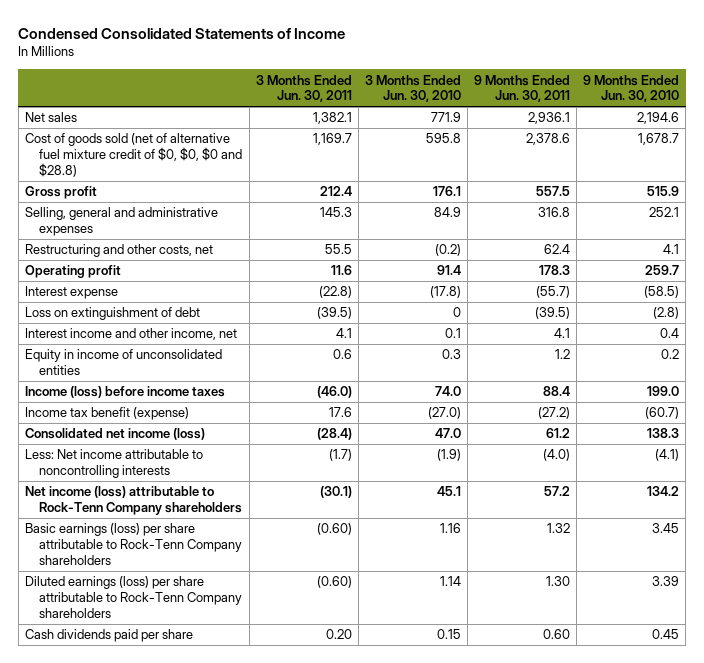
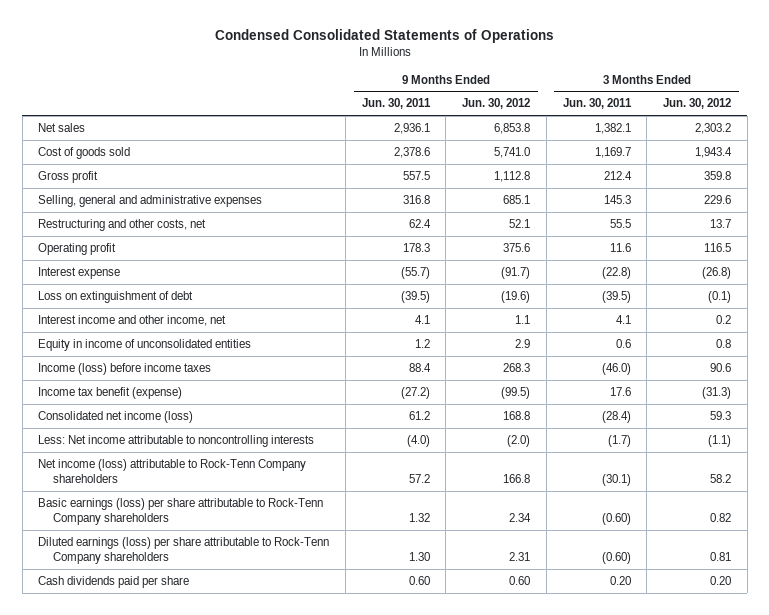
- Condensed Consolidated Statements of Income
+ Condensed Consolidated Statements of Operations
- | 3 Months Ended Jun. 30, 2011 | 3 Months Ended Jun. 30, 2010 | 9 Months Ended Jun. 30, 2011 | 9 Months Ended Jun. 30, 2010
+ | 9 Months Ended Jun. 30, 2011 | 9 Months Ended Jun. 30, 2012 | 3 Months Ended Jun. 30, 2011 | 3 Months Ended Jun. 30, 2012
- Cost of goods sold (net of alternative fuel mixture credit of $0, $0, $0 and $28.8) | 1,169.7 | 595.8 | 2,378.6 | 1,678.7
+ Cost of goods sold | 2,378.6 | 5,741.0 | 1,169.7 | 1,943.4

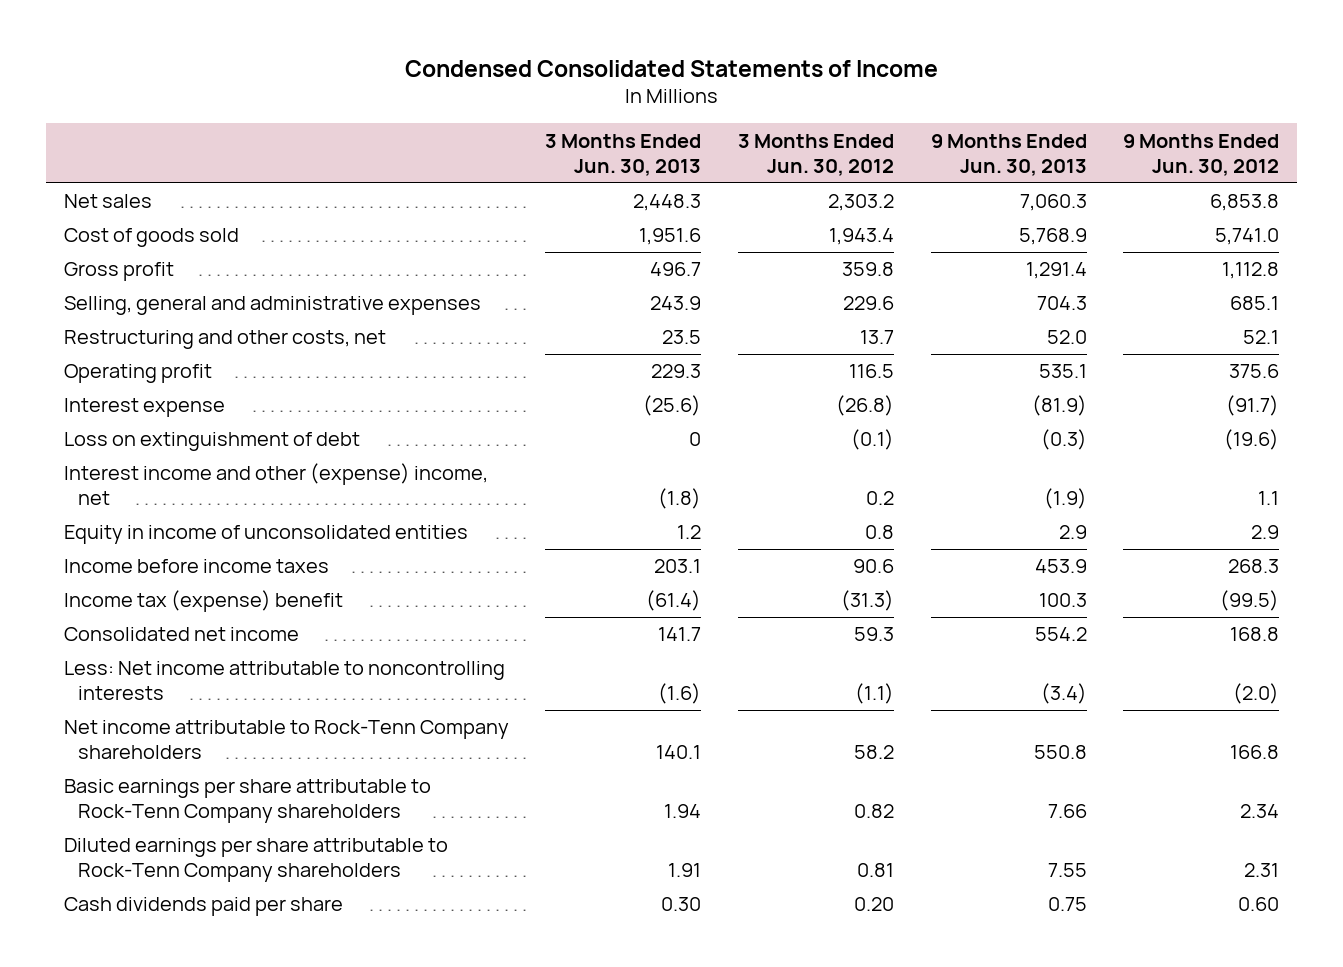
- Condensed Consolidated Statements of Operations
+ Condensed Consolidated Statements of Income
- | 9 Months Ended Jun. 30, 2011 | 9 Months Ended Jun. 30, 2012 | 3 Months Ended Jun. 30, 2011 | 3 Months Ended Jun. 30, 2012
+ | 3 Months Ended Jun. 30, 2013 | 3 Months Ended Jun. 30, 2012 | 9 Months Ended Jun. 30, 2013 | 9 Months Ended Jun. 30, 2012
- Interest income and other income, net | 4.1 | 1.1 | 4.1 | 0.2
+ Interest income and other (expense) income, net | (1.8) | 0.2 | (1.9) | 1.1
- Income (loss) before income taxes | 88.4 | 268.3 | (46.0) | 90.6
- Income tax benefit (expense) | (27.2) | (99.5) | 17.6 | (31.3)
- Consolidated net income (loss) | 61.2 | 168.8 | (28.4) | 59.3
+ Income before income taxes | 203.1 | 90.6 | 453.9 | 268.3
+ Income tax (expense) benefit | (61.4) | (31.3) | 100.3 | (99.5)
+ Consolidated net income | 141.7 | 59.3 | 554.2 | 168.8
- Net income (loss) attributable to Rock-Tenn Company shareholders | 57.2 | 166.8 | (30.1) | 58.2
- Basic earnings (loss) per share attributable to Rock-Tenn Company shareholders | 1.32 | 2.34 | (0.60) | 0.82
- Diluted earnings (loss) per share attributable to Rock-Tenn Company shareholders | 1.30 | 2.31 | (0.60) | 0.81
+ Net income attributable to Rock-Tenn Company shareholders | 140.1 | 58.2 | 550.8 | 166.8
+ Basic earnings per share attributable to Rock-Tenn Company shareholders | 1.94 | 0.82 | 7.66 | 2.34
+ Diluted earnings per share attributable to Rock-Tenn Company shareholders | 1.91 | 0.81 | 7.55 | 2.31

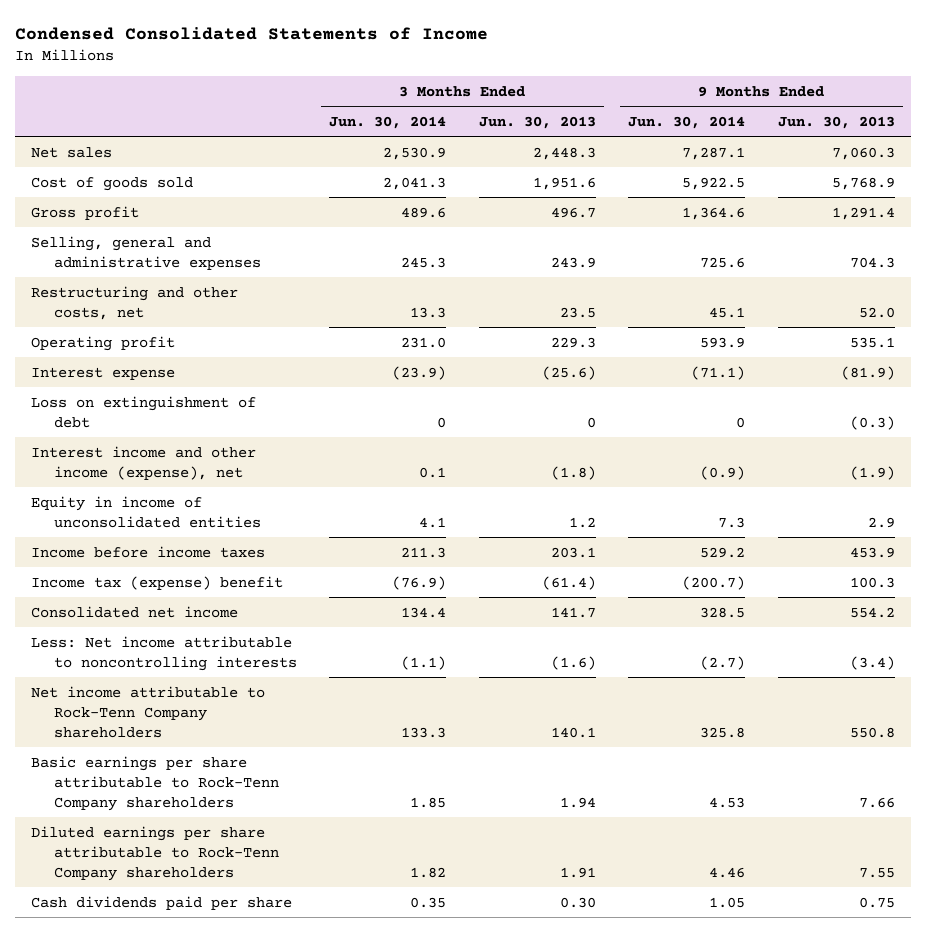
- | 3 Months Ended Jun. 30, 2013 | 3 Months Ended Jun. 30, 2012 | 9 Months Ended Jun. 30, 2013 | 9 Months Ended Jun. 30, 2012
+ | 3 Months Ended Jun. 30, 2014 | 3 Months Ended Jun. 30, 2013 | 9 Months Ended Jun. 30, 2014 | 9 Months Ended Jun. 30, 2013
- Interest income and other (expense) income, net | (1.8) | 0.2 | (1.9) | 1.1
+ Interest income and other income (expense), net | 0.1 | (1.8) | (0.9) | (1.9)

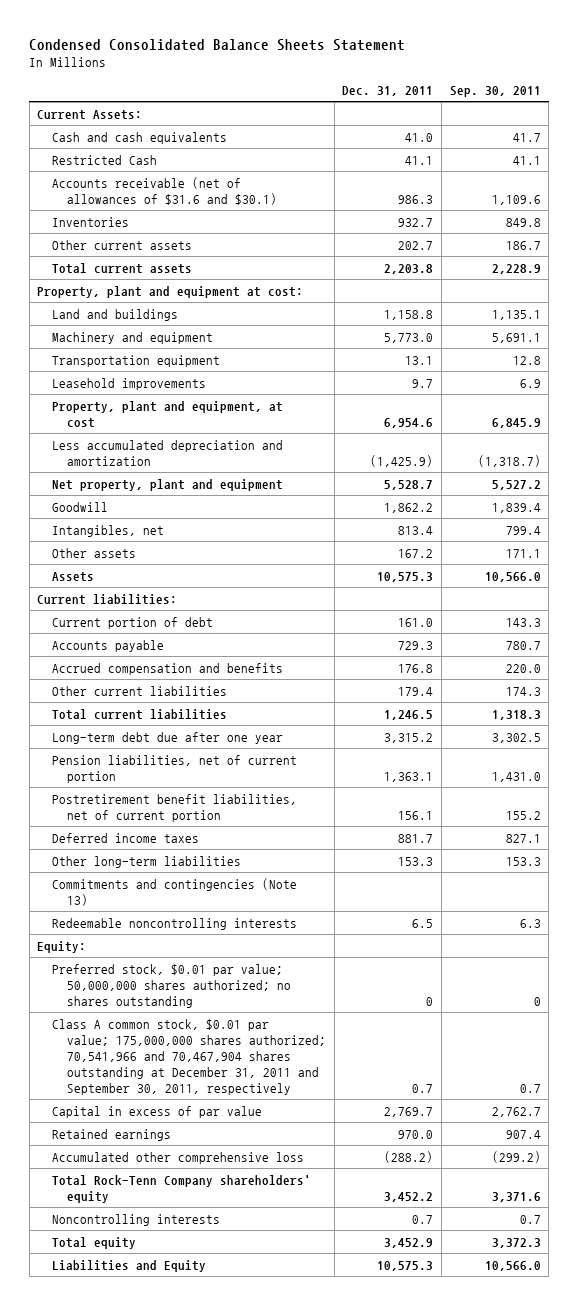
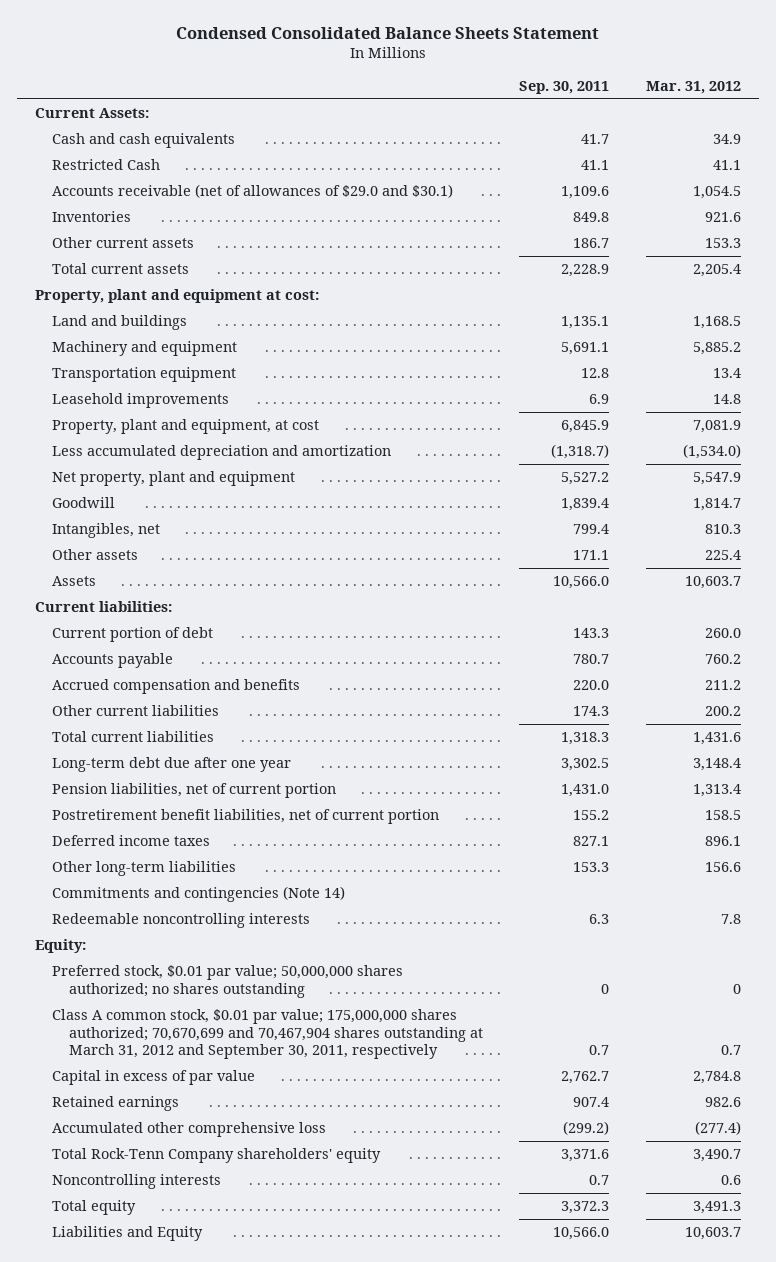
- | Dec. 31, 2011 | Sep. 30, 2011
+ | Sep. 30, 2011 | Mar. 31, 2012
- Accounts receivable (net of allowances of $31.6 and $30.1) | 986.3 | 1,109.6
+ Accounts receivable (net of allowances of $29.0 and $30.1) | 1,109.6 | 1,054.5
- Commitments and contingencies (Note 13)
+ Commitments and contingencies (Note 14)
- Class A common stock, $0.01 par value; 175,000,000 shares authorized; 70,541,966 and 70,467,904 shares outstanding at December 31, 2011 and September 30, 2011, respectively | 0.7 | 0.7
+ Class A common stock, $0.01 par value; 175,000,000 shares authorized; 70,670,699 and 70,467,904 shares outstanding at March 31, 2012 and September 30, 2011, respectively | 0.7 | 0.7

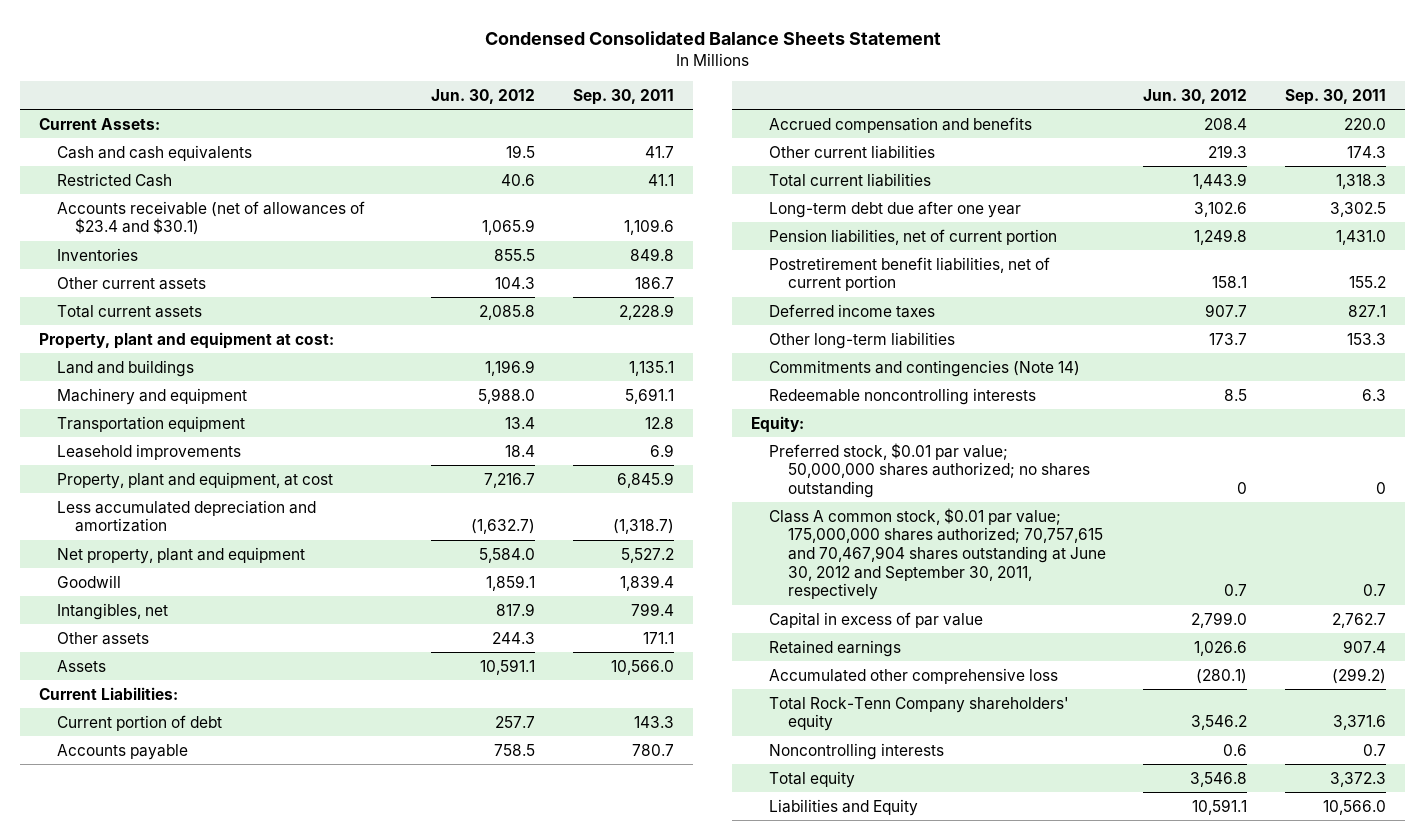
- | Sep. 30, 2011 | Mar. 31, 2012
+ | Jun. 30, 2012 | Sep. 30, 2011
- Accounts receivable (net of allowances of $29.0 and $30.1) | 1,109.6 | 1,054.5
+ Accounts receivable (net of allowances of $23.4 and $30.1) | 1,065.9 | 1,109.6
- Current liabilities:
+ Current Liabilities:
- Class A common stock, $0.01 par value; 175,000,000 shares authorized; 70,670,699 and 70,467,904 shares outstanding at March 31, 2012 and September 30, 2011, respectively | 0.7 | 0.7
+ Class A common stock, $0.01 par value; 175,000,000 shares authorized; 70,757,615 and 70,467,904 shares outstanding at June 30, 2012 and September 30, 2011, respectively | 0.7 | 0.7

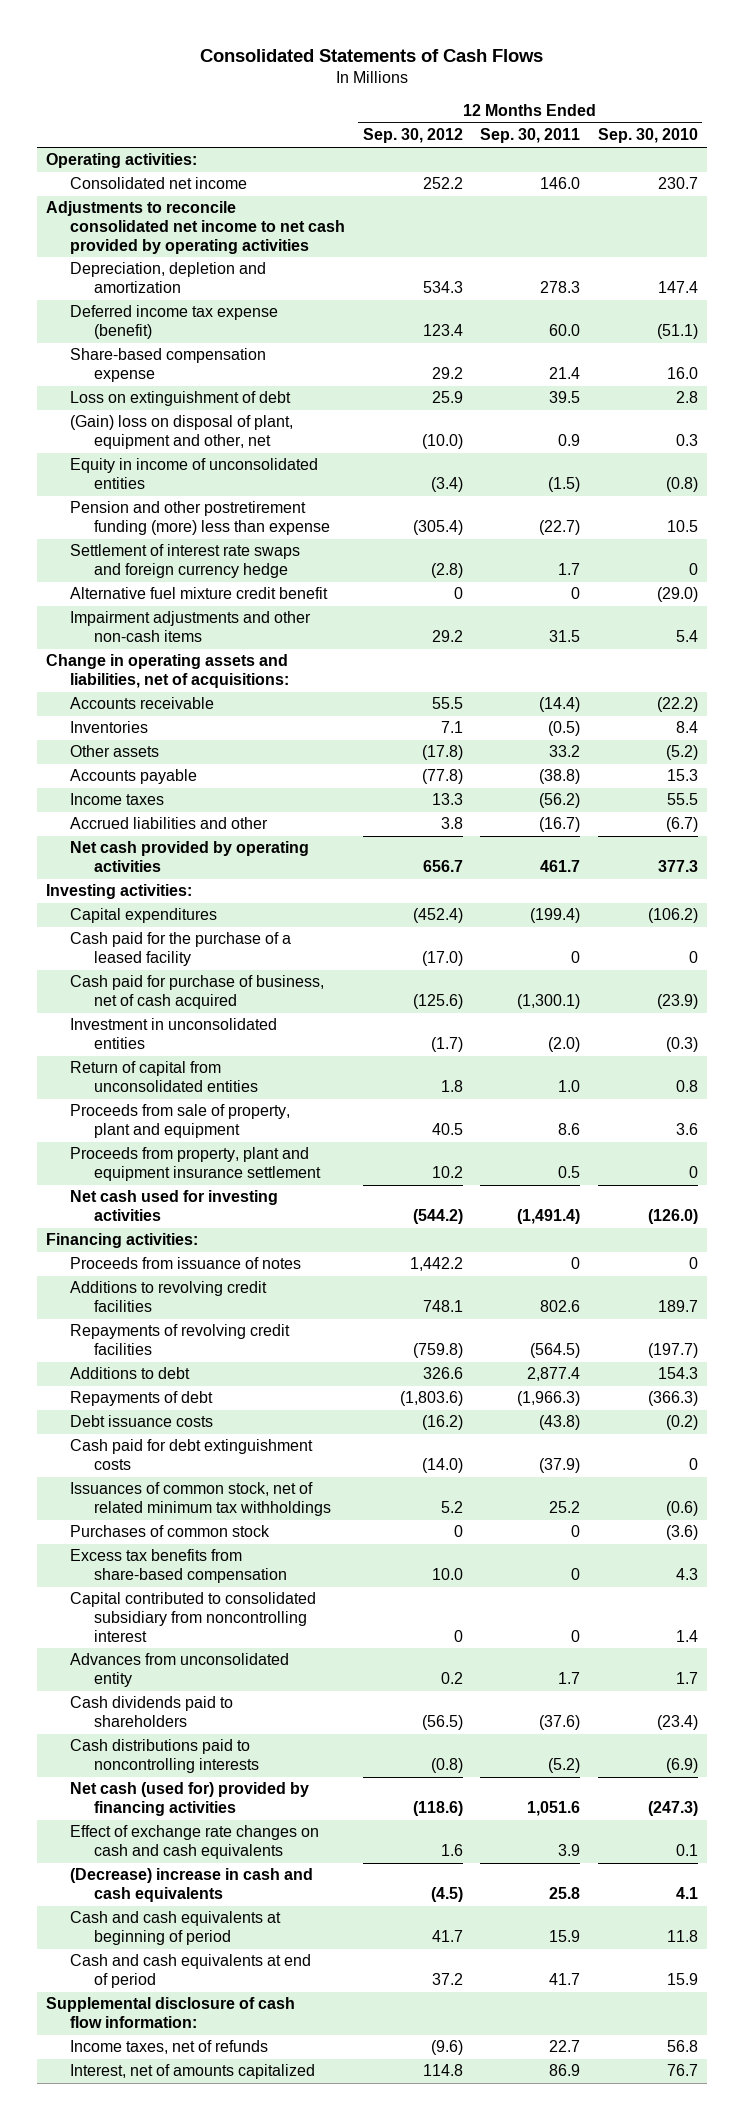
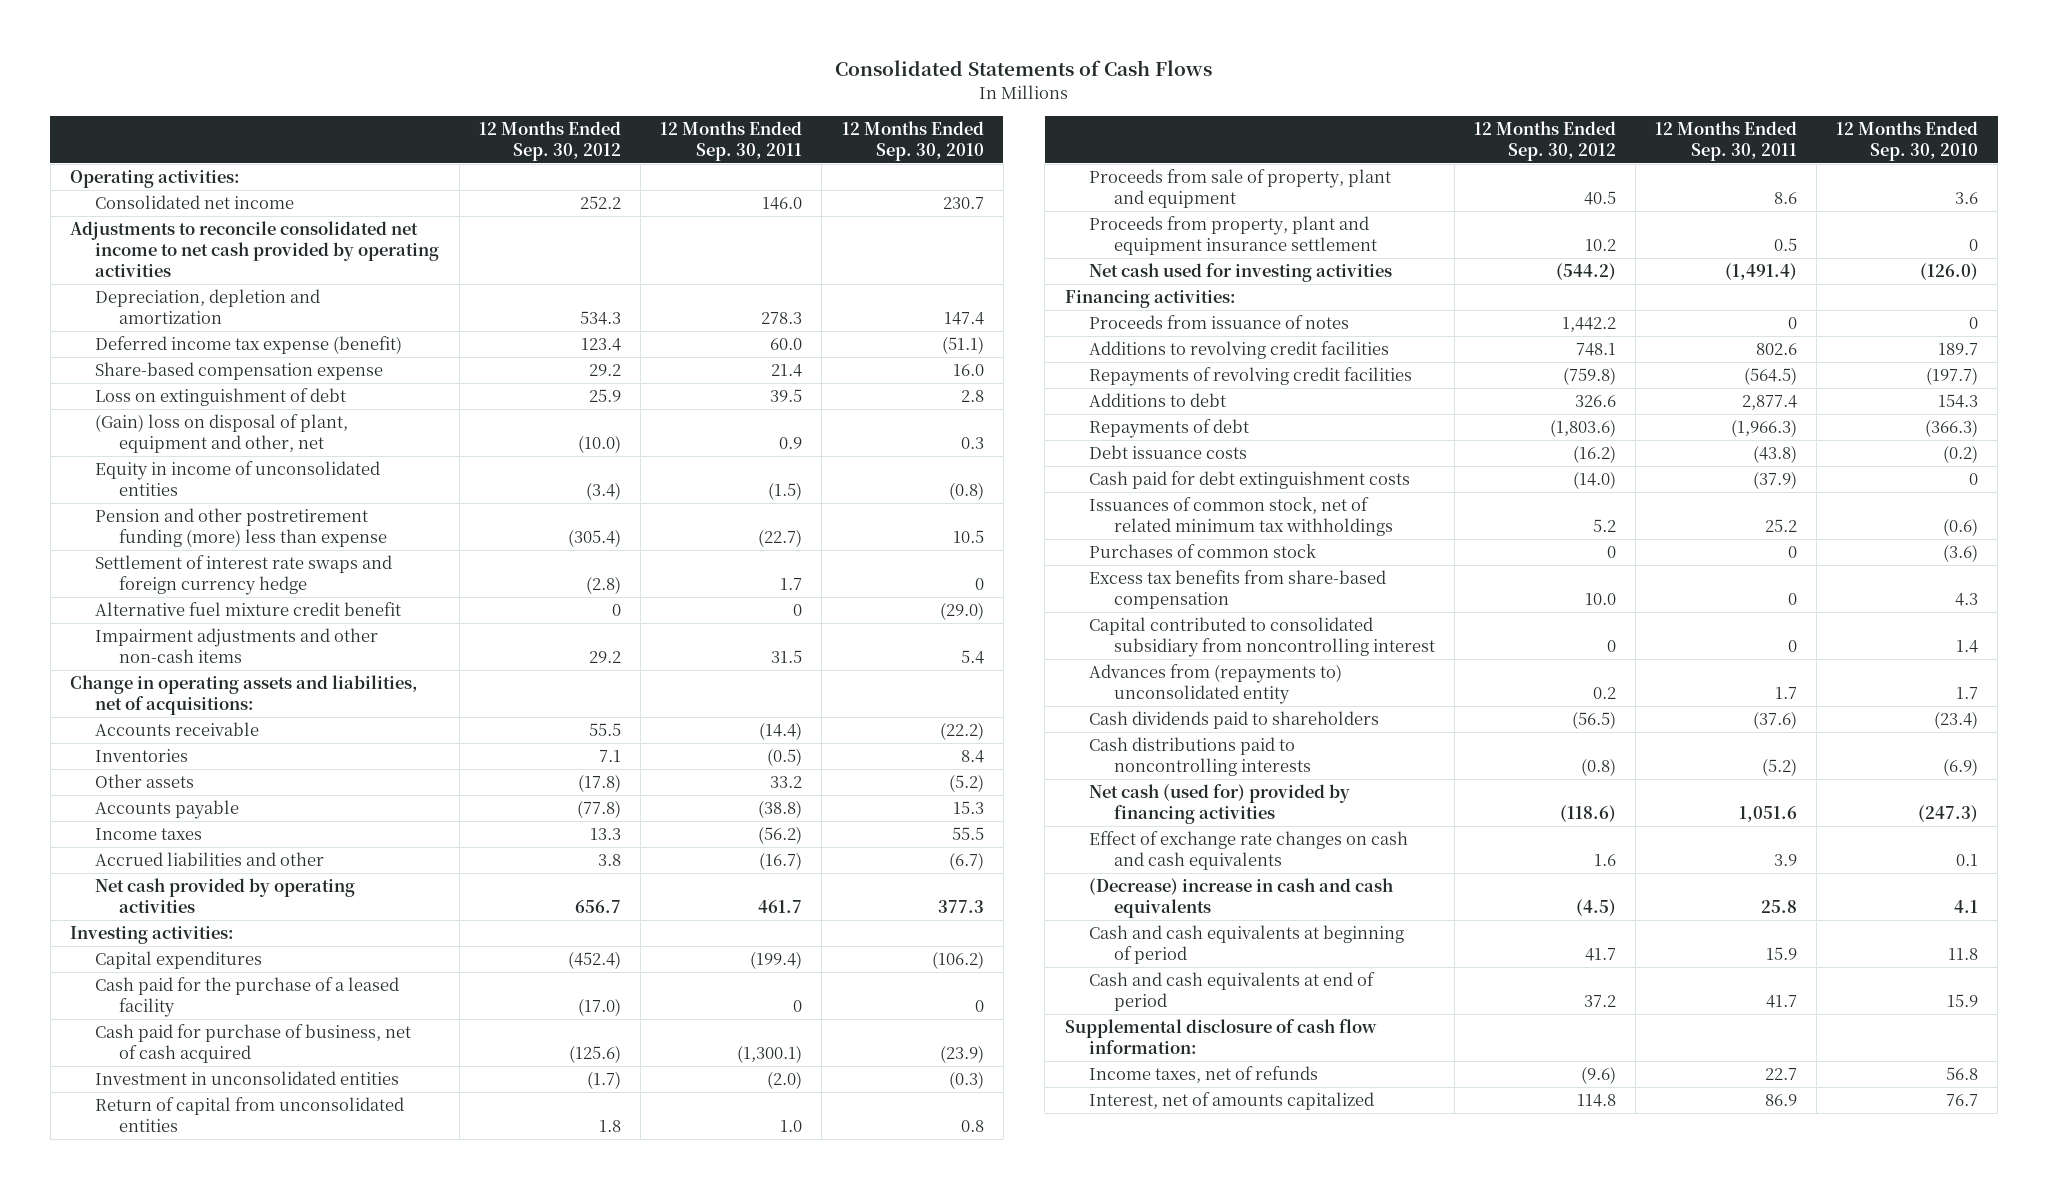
- Advances from unconsolidated entity | 0.2 | 1.7 | 1.7
+ Advances from (repayments to) unconsolidated entity | 0.2 | 1.7 | 1.7

